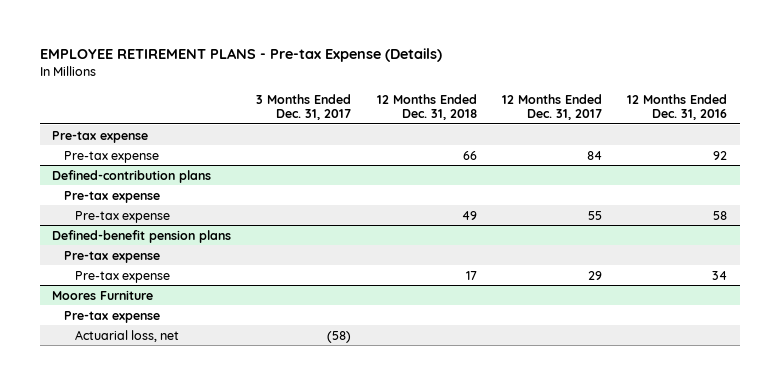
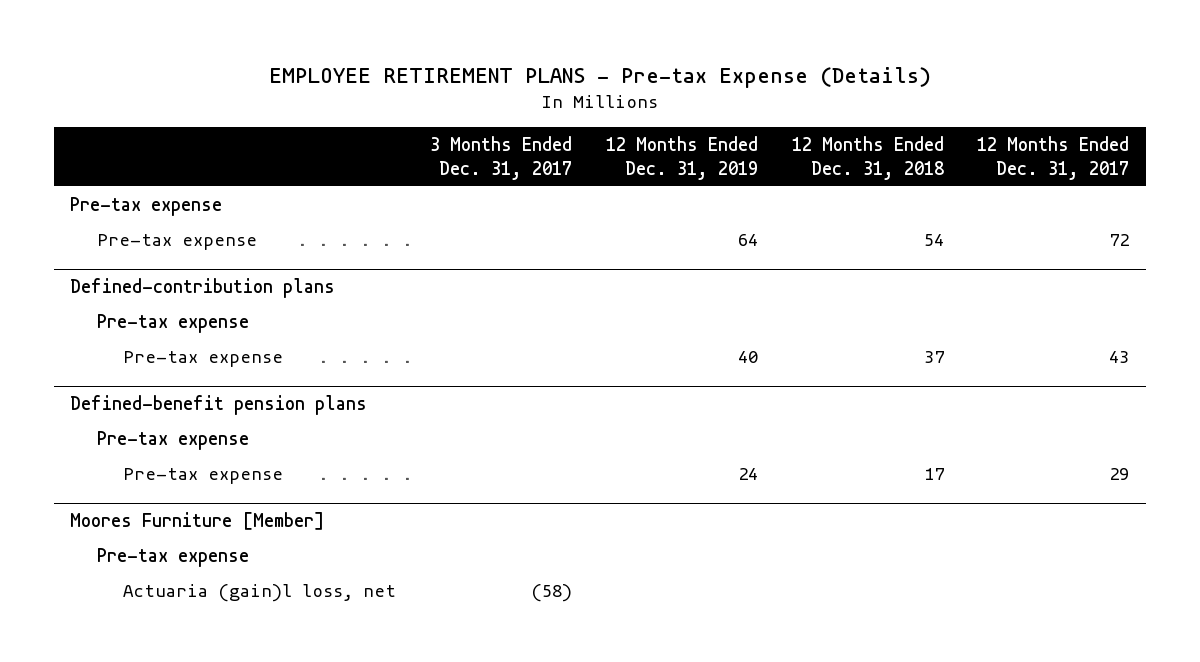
- | 3 Months Ended Dec. 31, 2017 | 12 Months Ended Dec. 31, 2018 | 12 Months Ended Dec. 31, 2017 | 12 Months Ended Dec. 31, 2016
+ | 3 Months Ended Dec. 31, 2017 | 12 Months Ended Dec. 31, 2019 | 12 Months Ended Dec. 31, 2018 | 12 Months Ended Dec. 31, 2017
- Pre-tax expense | | 66 | 84 | 92
+ Pre-tax expense | | 64 | 54 | 72
@ Defined-contribution plans
- Pre-tax expense | | 49 | 55 | 58
+ Pre-tax expense | | 40 | 37 | 43
- Moores Furniture
+ Moores Furniture [Member]
- Actuarial loss, net | (58) | | |
+ Actuaria (gain)l loss, net | (58) | | |

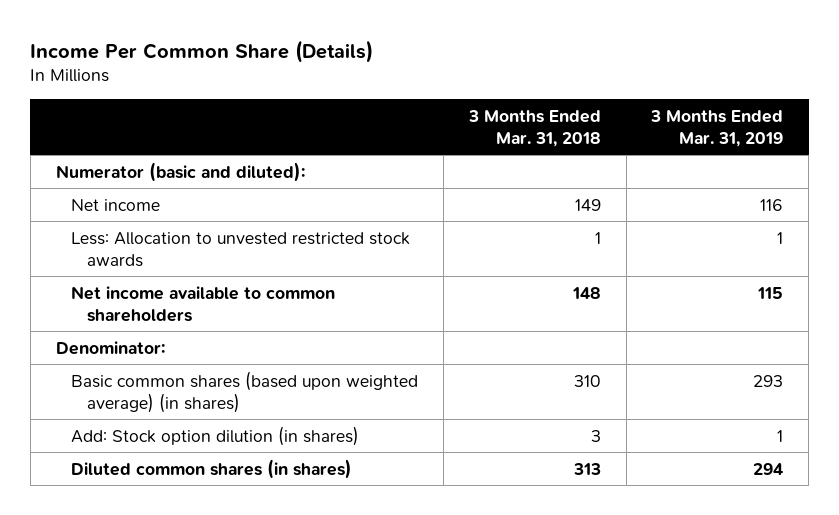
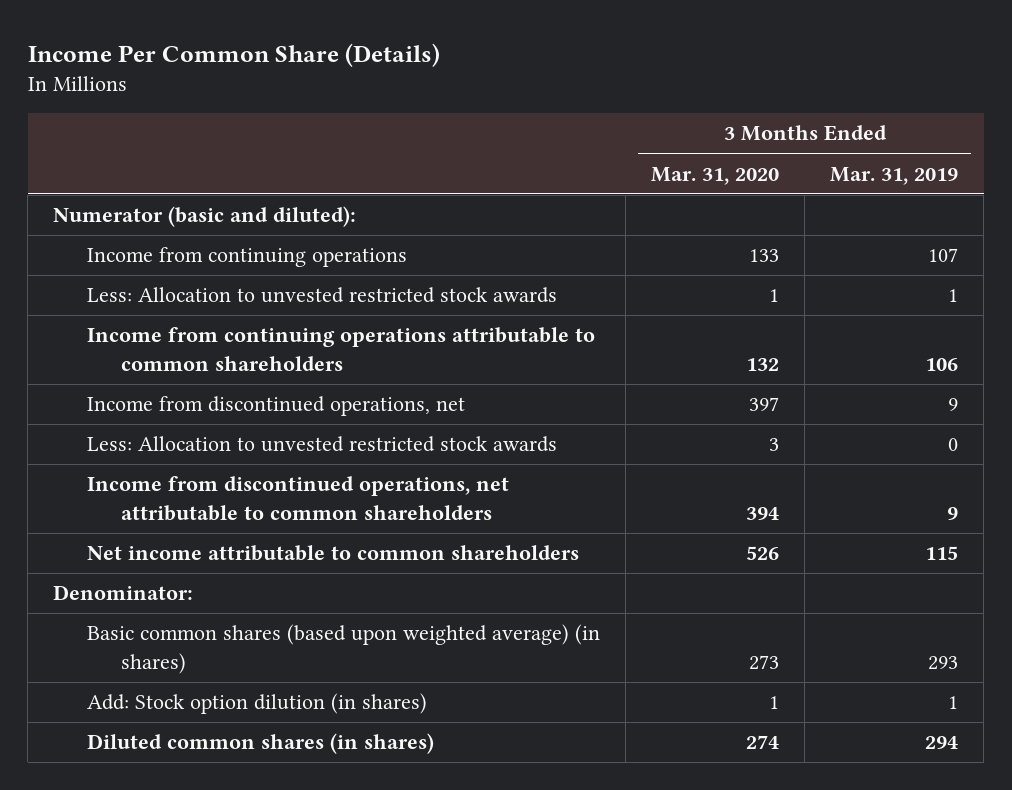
- | 3 Months Ended Mar. 31, 2018 | 3 Months Ended Mar. 31, 2019
+ | 3 Months Ended Mar. 31, 2020 | 3 Months Ended Mar. 31, 2019
- Net income | 149 | 116
+ Income from continuing operations | 133 | 107
- Net income available to common shareholders | 148 | 115
+ Income from continuing operations attributable to common shareholders | 132 | 106
+ Income from discontinued operations, net | 397 | 9
+ Less: Allocation to unvested restricted stock awards | 3 | 0
+ Income from discontinued operations, net attributable to common shareholders | 394 | 9
+ Net income attributable to common shareholders | 526 | 115

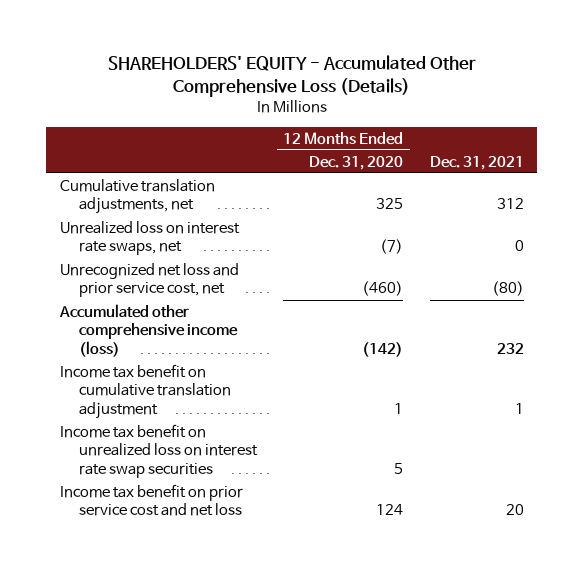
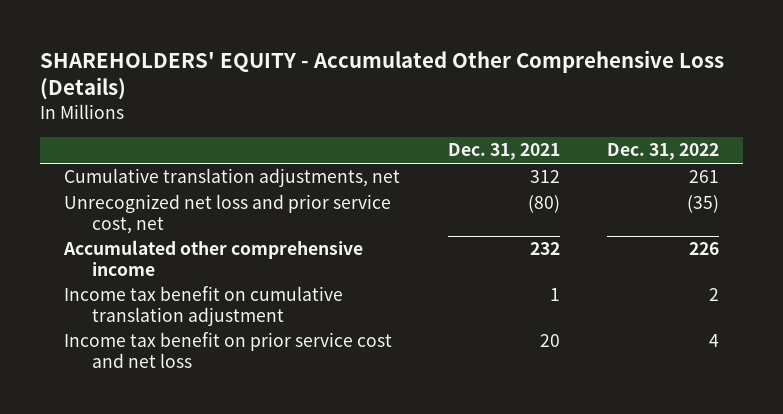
- | 12 Months Ended Dec. 31, 2020 | Dec. 31, 2021
+ | Dec. 31, 2021 | Dec. 31, 2022
- Unrealized loss on interest rate swaps, net | (7) | 0
- Accumulated other comprehensive income (loss) | (142) | 232
+ Accumulated other comprehensive income | 232 | 226
- Income tax benefit on unrealized loss on interest rate swap securities | 5 |

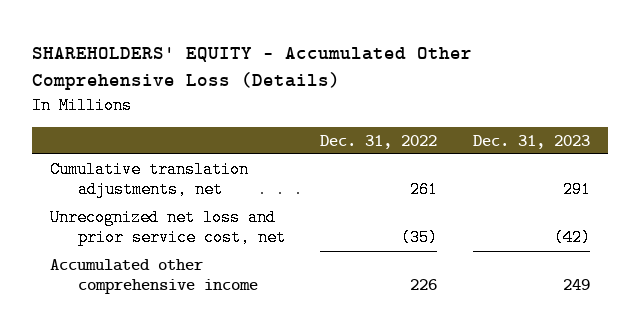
- | Dec. 31, 2021 | Dec. 31, 2022
+ | Dec. 31, 2022 | Dec. 31, 2023
- Income tax benefit on cumulative translation adjustment | 1 | 2
- Income tax benefit on prior service cost and net loss | 20 | 4

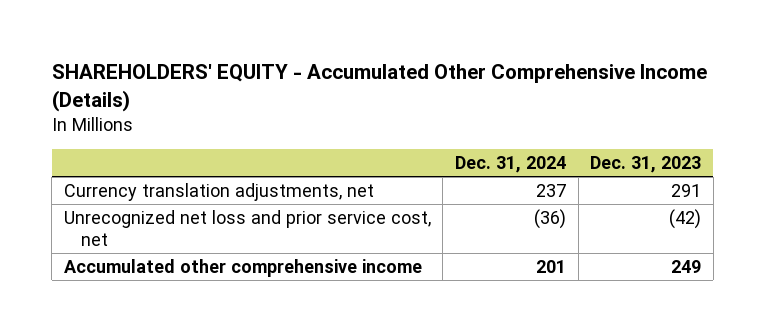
- SHAREHOLDERS' EQUITY - Accumulated Other Comprehensive Loss (Details)
+ SHAREHOLDERS' EQUITY - Accumulated Other Comprehensive Income (Details)
- | Dec. 31, 2022 | Dec. 31, 2023
+ | Dec. 31, 2024 | Dec. 31, 2023
- Cumulative translation adjustments, net | 261 | 291
+ Currency translation adjustments, net | 237 | 291

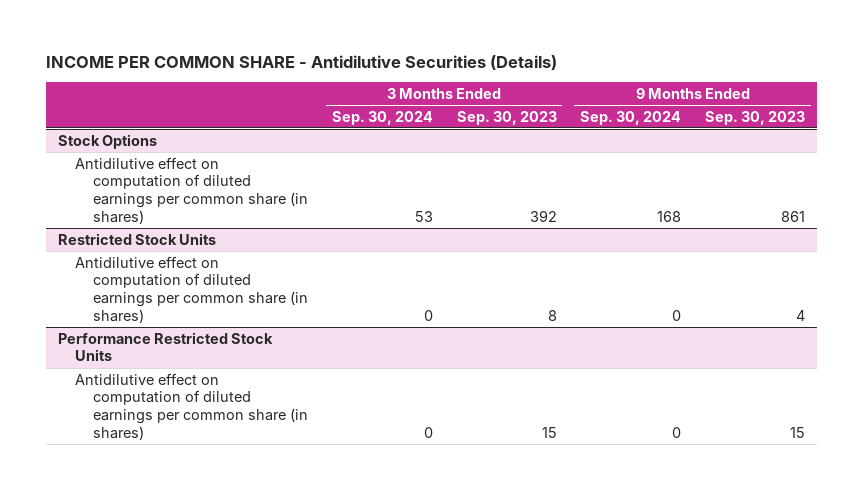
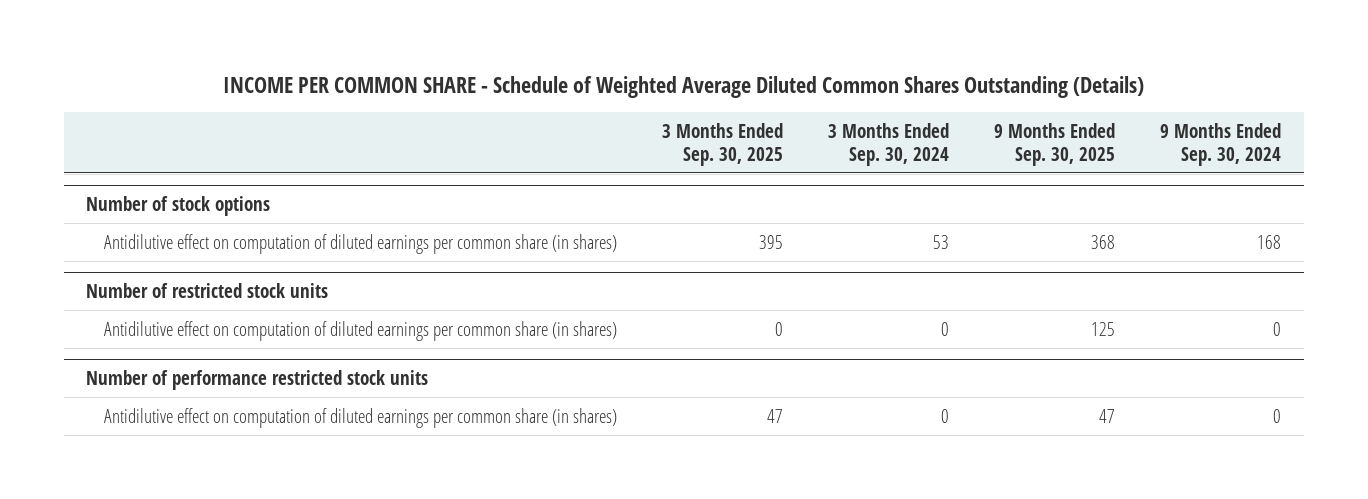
- INCOME PER COMMON SHARE - Antidilutive Securities (Details)
+ INCOME PER COMMON SHARE - Schedule of Weighted Average Diluted Common Shares Outstanding (Details)
- | 3 Months Ended Sep. 30, 2024 | 3 Months Ended Sep. 30, 2023 | 9 Months Ended Sep. 30, 2024 | 9 Months Ended Sep. 30, 2023
+ | 3 Months Ended Sep. 30, 2025 | 3 Months Ended Sep. 30, 2024 | 9 Months Ended Sep. 30, 2025 | 9 Months Ended Sep. 30, 2024
- Stock Options
+ Number of stock options
- Restricted Stock Units
+ Number of restricted stock units
- Performance Restricted Stock Units
+ Number of performance restricted stock units

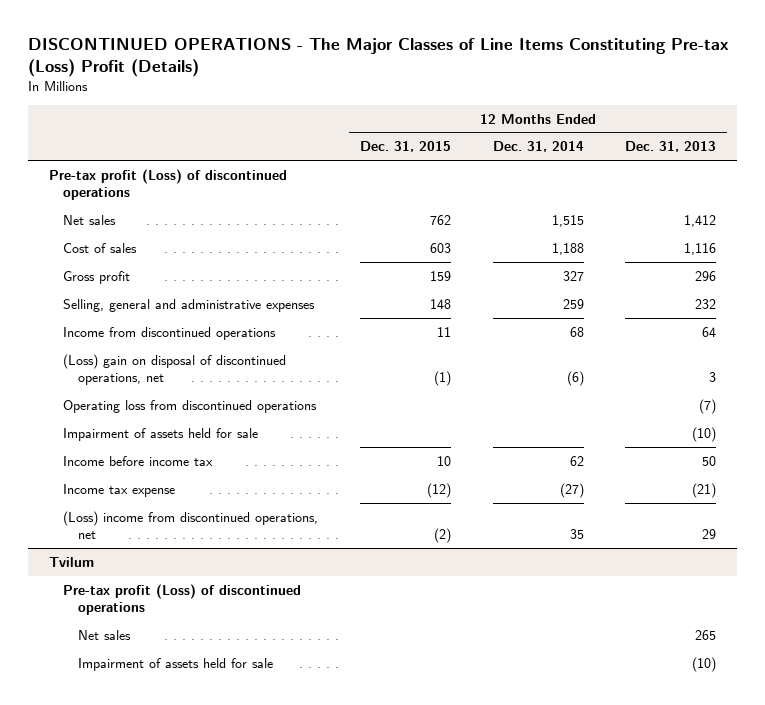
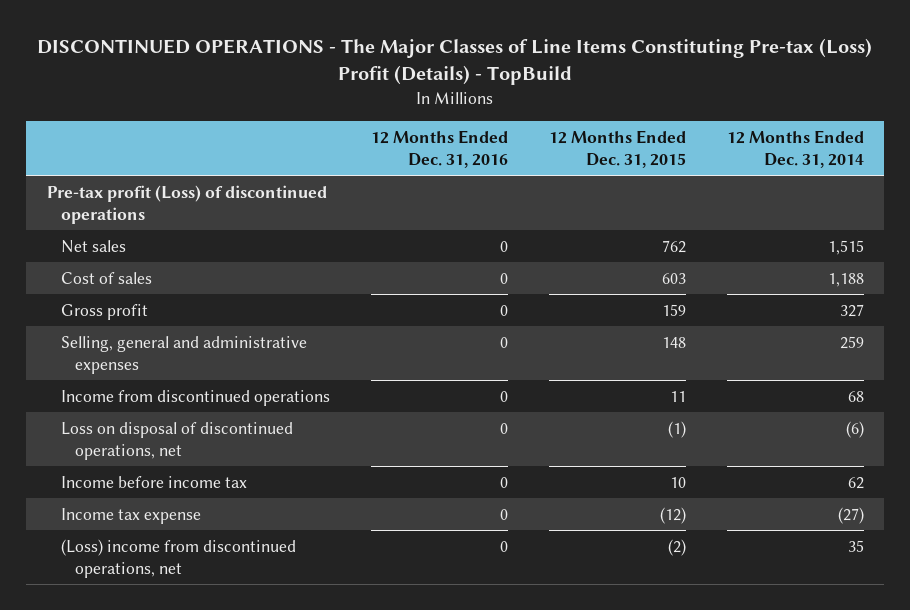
- DISCONTINUED OPERATIONS - The Major Classes of Line Items Constituting Pre-tax (Loss) Profit (Details)
+ DISCONTINUED OPERATIONS - The Major Classes of Line Items Constituting Pre-tax (Loss) Profit (Details) - TopBuild
- | 12 Months Ended Dec. 31, 2015 | 12 Months Ended Dec. 31, 2014 | 12 Months Ended Dec. 31, 2013
+ | 12 Months Ended Dec. 31, 2016 | 12 Months Ended Dec. 31, 2015 | 12 Months Ended Dec. 31, 2014
- (Loss) gain on disposal of discontinued operations, net | (1) | (6) | 3
- Operating loss from discontinued operations | | | (7)
- Impairment of assets held for sale | | | (10)
+ Loss on disposal of discontinued operations, net | 0 | (1) | (6)
- Tvilum
- Pre-tax profit (Loss) of discontinued operations
- Net sales | | | 265
- Impairment of assets held for sale | | | (10)

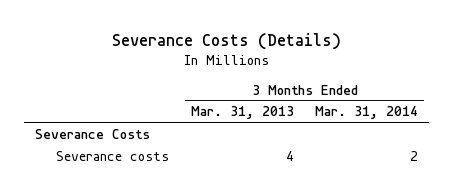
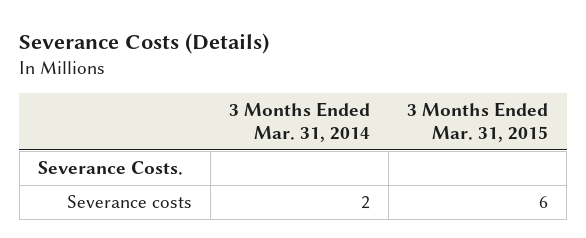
- | 3 Months Ended Mar. 31, 2013 | 3 Months Ended Mar. 31, 2014
+ | 3 Months Ended Mar. 31, 2014 | 3 Months Ended Mar. 31, 2015
- Severance Costs
+ Severance Costs.

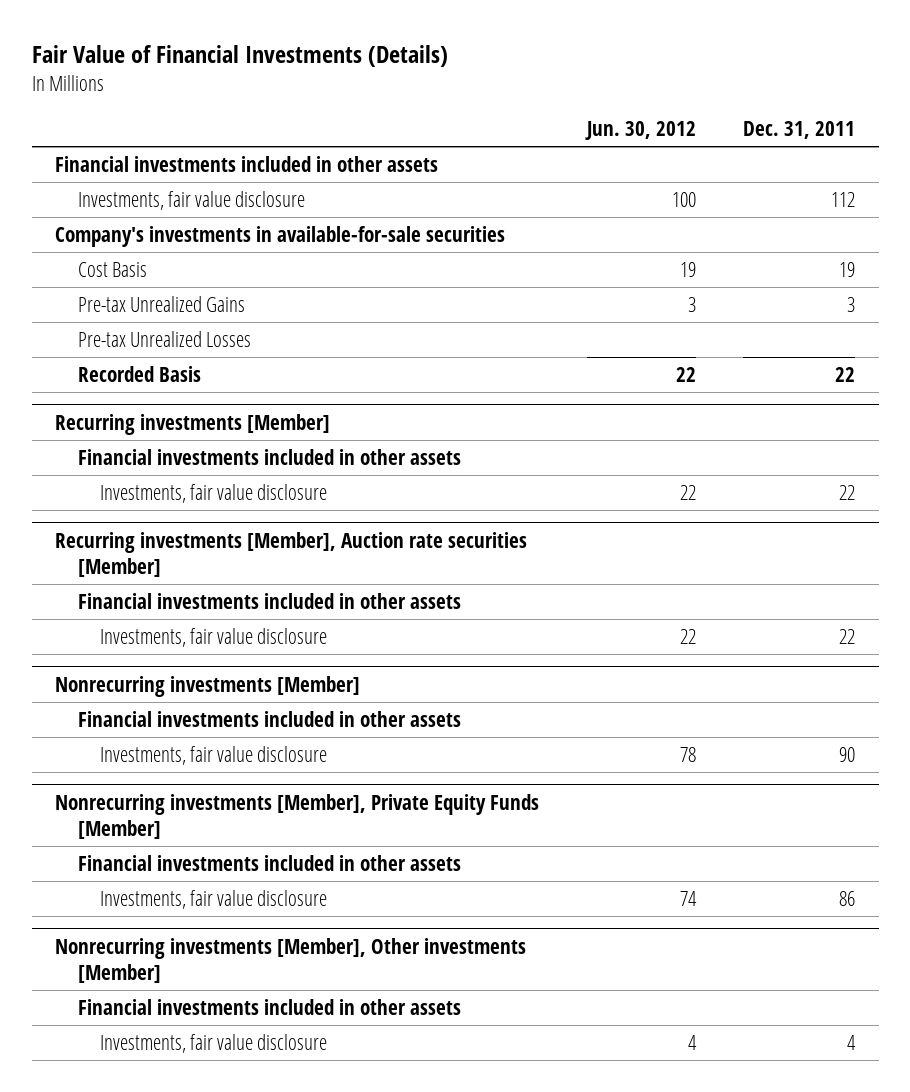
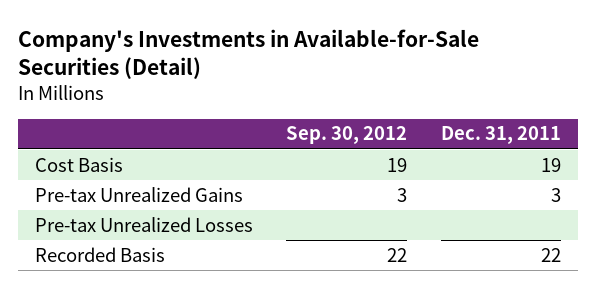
- Fair Value of Financial Investments (Details)
+ Company's Investments in Available-for-Sale Securities (Detail)
- | Jun. 30, 2012 | Dec. 31, 2011
+ | Sep. 30, 2012 | Dec. 31, 2011
- Financial investments included in other assets
- Investments, fair value disclosure | 100 | 112
- Company's investments in available-for-sale securities
- Recurring investments [Member]
- Financial investments included in other assets
- Investments, fair value disclosure | 22 | 22
- Recurring investments [Member], Auction rate securities [Member]
- Financial investments included in other assets
- Investments, fair value disclosure | 22 | 22
- Nonrecurring investments [Member]
- Financial investments included in other assets
- Investments, fair value disclosure | 78 | 90
- Nonrecurring investments [Member], Private Equity Funds [Member]
- Financial investments included in other assets
- Investments, fair value disclosure | 74 | 86
- Nonrecurring investments [Member], Other investments [Member]
- Financial investments included in other assets
- Investments, fair value disclosure | 4 | 4

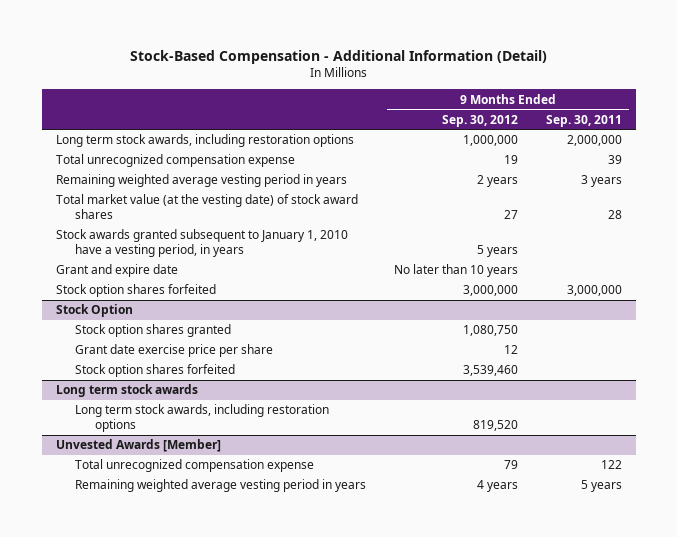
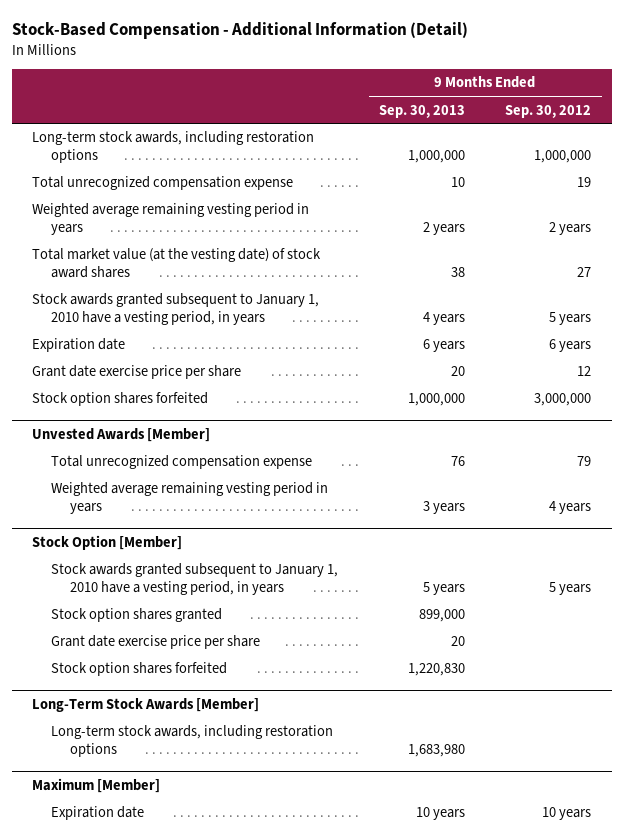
- | 9 Months Ended Sep. 30, 2012 | 9 Months Ended Sep. 30, 2011
+ | 9 Months Ended Sep. 30, 2013 | 9 Months Ended Sep. 30, 2012
- Long term stock awards, including restoration options | 1,000,000 | 2,000,000
+ Long-term stock awards, including restoration options | 1,000,000 | 1,000,000
- Remaining weighted average vesting period in years | 2 years | 3 years
+ Weighted average remaining vesting period in years | 2 years | 2 years
- Grant and expire date | No later than 10 years |
- Stock Option
- Stock option shares granted | 1,080,750 |
+ Expiration date | 6 years | 6 years
- Stock option shares forfeited | 3,539,460 |
- Long term stock awards
- Long term stock awards, including restoration options | 819,520 |
moved down: Stock option shares forfeited | 1,000,000 | 3,000,000
@ Unvested Awards [Member]
- Remaining weighted average vesting period in years | 4 years | 5 years
+ Weighted average remaining vesting period in years | 3 years | 4 years
+ Stock Option [Member]
+ Stock awards granted subsequent to January 1, 2010 have a vesting period, in years | 5 years | 5 years
+ Stock option shares granted | 899,000 |
+ Grant date exercise price per share | 20 |
+ Stock option shares forfeited | 1,220,830 |
+ Long-Term Stock Awards [Member]
+ Long-term stock awards, including restoration options | 1,683,980 |
+ Maximum [Member]
+ Expiration date | 10 years | 10 years

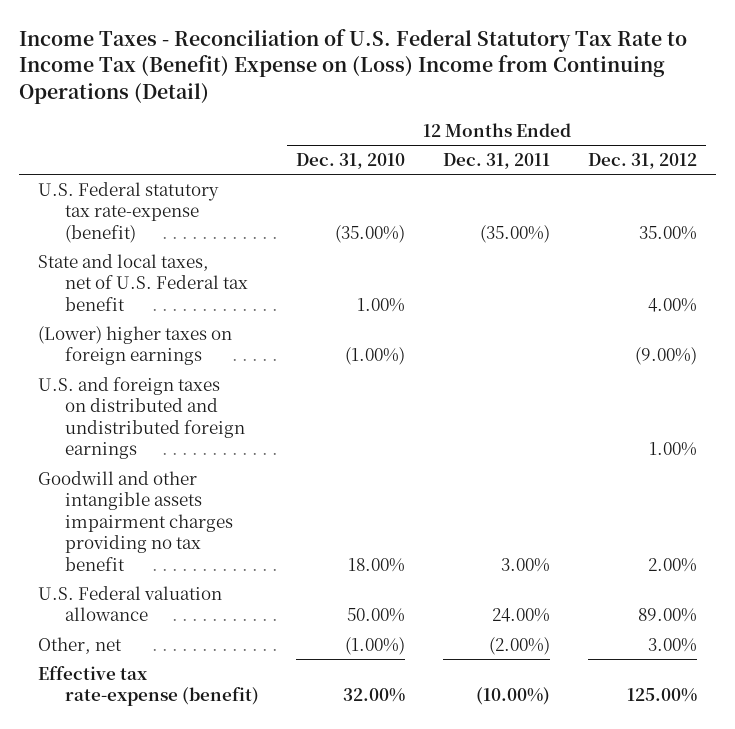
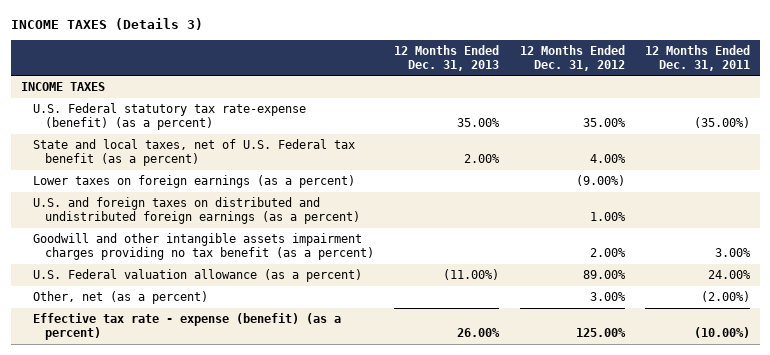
- Income Taxes - Reconciliation of U.S. Federal Statutory Tax Rate to Income Tax (Benefit) Expense on (Loss) Income from Continuing Operations (Detail)
+ INCOME TAXES (Details 3)
- | 12 Months Ended Dec. 31, 2010 | 12 Months Ended Dec. 31, 2011 | 12 Months Ended Dec. 31, 2012
+ | 12 Months Ended Dec. 31, 2013 | 12 Months Ended Dec. 31, 2012 | 12 Months Ended Dec. 31, 2011
- U.S. Federal statutory tax rate-expense (benefit) | (35.00%) | (35.00%) | 35.00%
- State and local taxes, net of U.S. Federal tax benefit | 1.00% | | 4.00%
- (Lower) higher taxes on foreign earnings | (1.00%) | | (9.00%)
- U.S. and foreign taxes on distributed and undistributed foreign earnings | | | 1.00%
- Goodwill and other intangible assets impairment charges providing no tax benefit | 18.00% | 3.00% | 2.00%
- U.S. Federal valuation allowance | 50.00% | 24.00% | 89.00%
- Other, net | (1.00%) | (2.00%) | 3.00%
- Effective tax rate-expense (benefit) | 32.00% | (10.00%) | 125.00%
+ INCOME TAXES
+ U.S. Federal statutory tax rate-expense (benefit) (as a percent) | 35.00% | 35.00% | (35.00%)
+ State and local taxes, net of U.S. Federal tax benefit (as a percent) | 2.00% | 4.00% |
+ Lower taxes on foreign earnings (as a percent) | | (9.00%) |
+ U.S. and foreign taxes on distributed and undistributed foreign earnings (as a percent) | | 1.00% |
+ Goodwill and other intangible assets impairment charges providing no tax benefit (as a percent) | | 2.00% | 3.00%
+ U.S. Federal valuation allowance (as a percent) | (11.00%) | 89.00% | 24.00%
+ Other, net (as a percent) | | 3.00% | (2.00%)
+ Effective tax rate - expense (benefit) (as a percent) | 26.00% | 125.00% | (10.00%)

